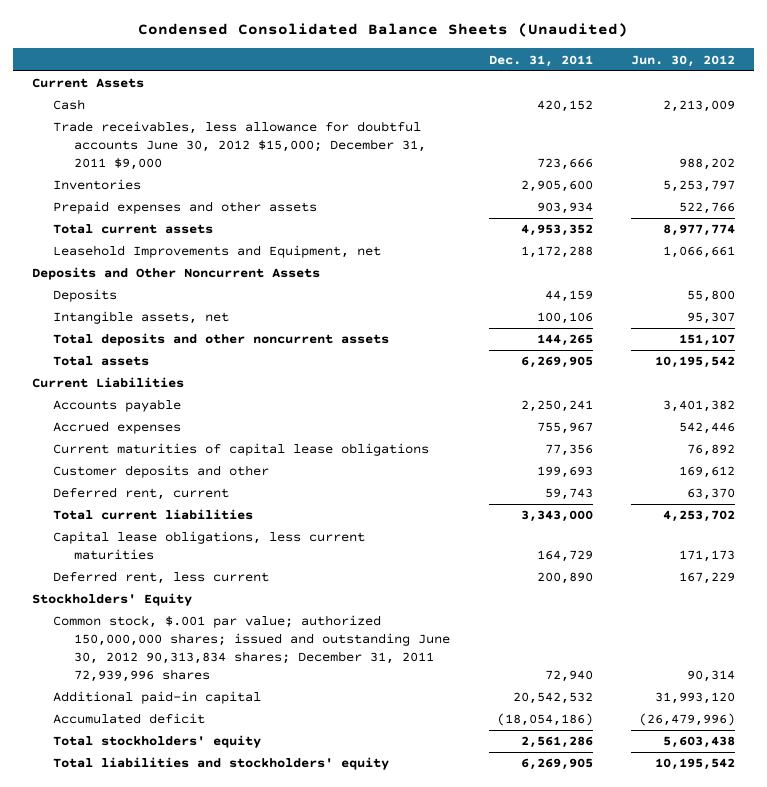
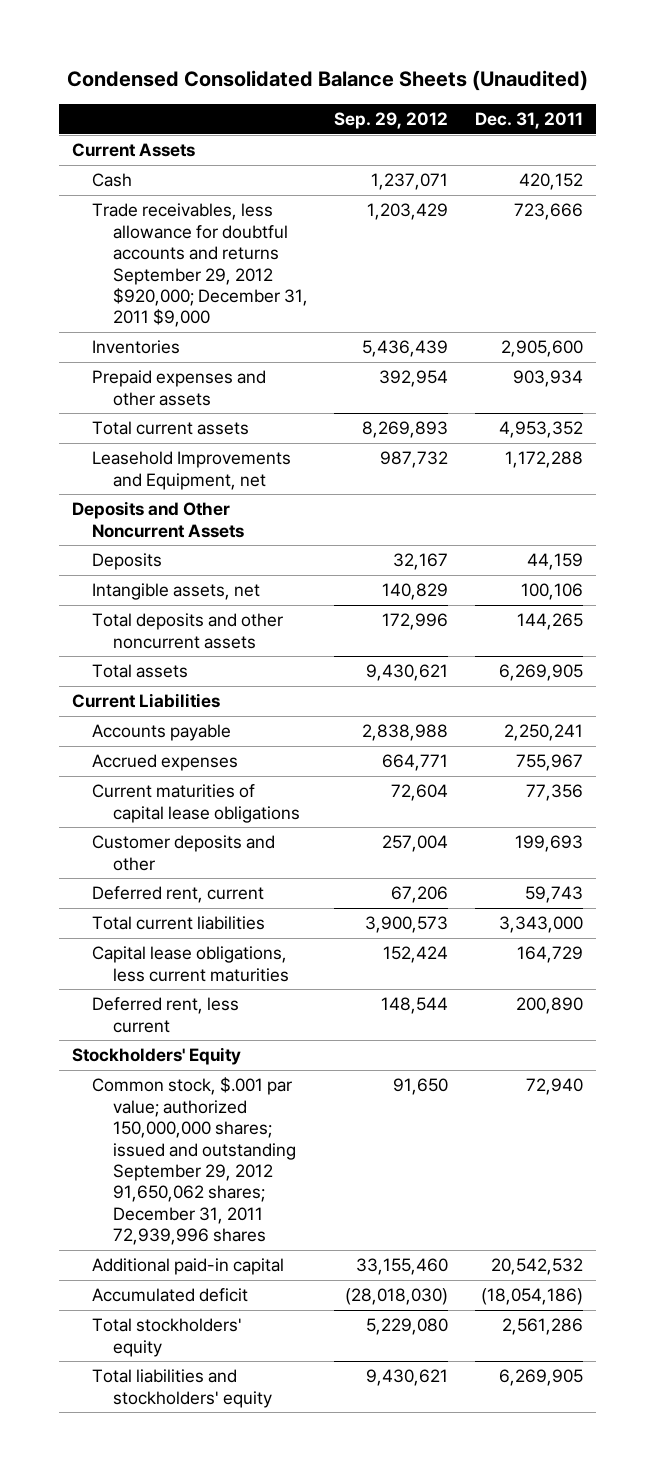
- | Dec. 31, 2011 | Jun. 30, 2012
+ | Sep. 29, 2012 | Dec. 31, 2011
- Trade receivables, less allowance for doubtful accounts June 30, 2012 $15,000; December 31, 2011 $9,000 | 723,666 | 988,202
+ Trade receivables, less allowance for doubtful accounts and returns September 29, 2012 $920,000; December 31, 2011 $9,000 | 1,203,429 | 723,666
- Common stock, $.001 par value; authorized 150,000,000 shares; issued and outstanding June 30, 2012 90,313,834 shares; December 31, 2011 72,939,996 shares | 72,940 | 90,314
+ Common stock, $.001 par value; authorized 150,000,000 shares; issued and outstanding September 29, 2012 91,650,062 shares; December 31, 2011 72,939,996 shares | 91,650 | 72,940

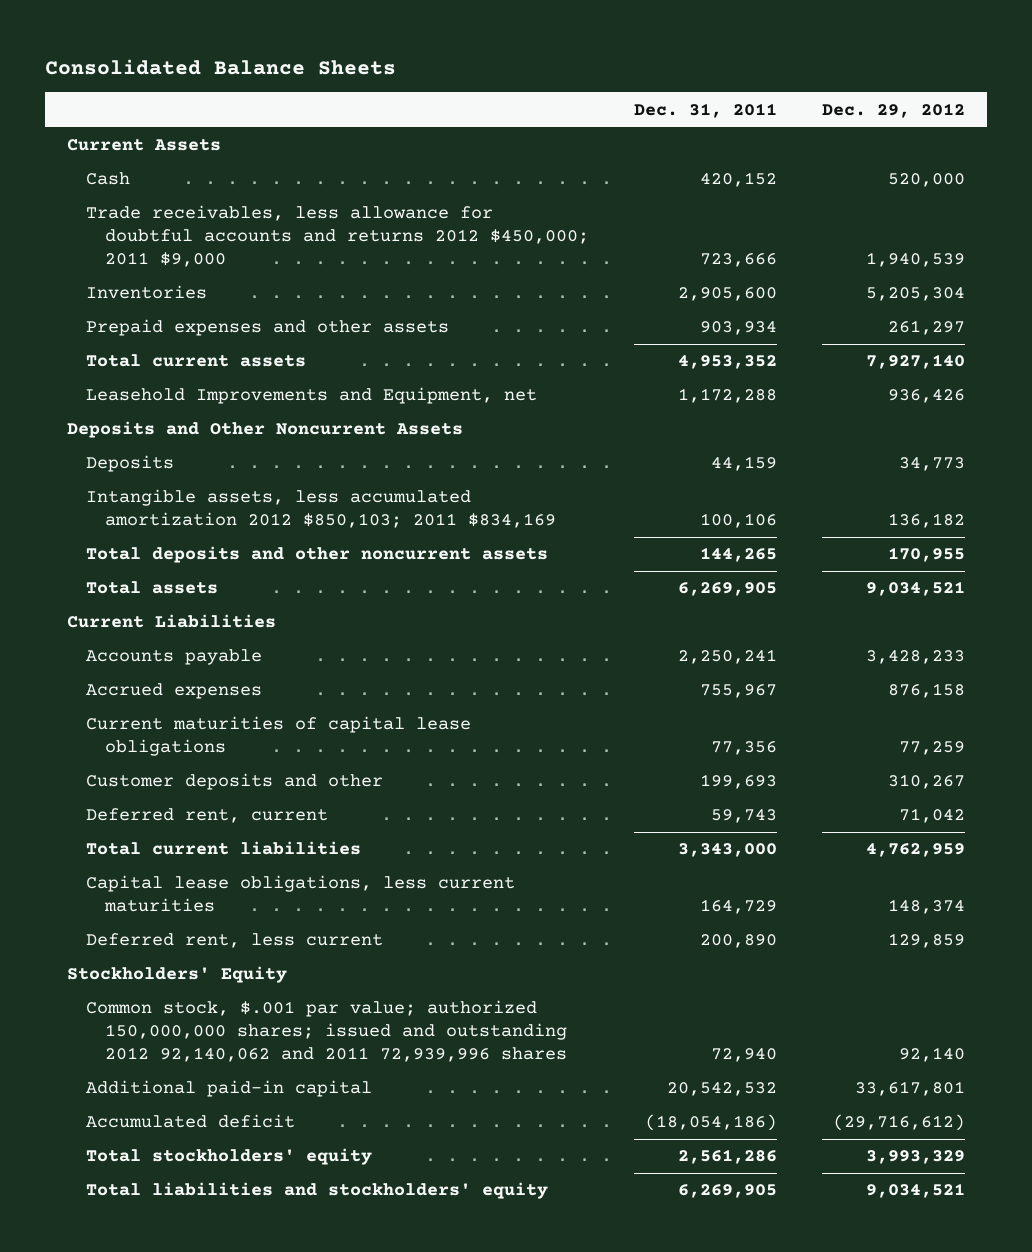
- Condensed Consolidated Balance Sheets (Unaudited)
+ Consolidated Balance Sheets
- | Sep. 29, 2012 | Dec. 31, 2011
+ | Dec. 31, 2011 | Dec. 29, 2012
- Trade receivables, less allowance for doubtful accounts and returns September 29, 2012 $920,000; December 31, 2011 $9,000 | 1,203,429 | 723,666
+ Trade receivables, less allowance for doubtful accounts and returns 2012 $450,000; 2011 $9,000 | 723,666 | 1,940,539
- Intangible assets, net | 140,829 | 100,106
+ Intangible assets, less accumulated amortization 2012 $850,103; 2011 $834,169 | 100,106 | 136,182
- Common stock, $.001 par value; authorized 150,000,000 shares; issued and outstanding September 29, 2012 91,650,062 shares; December 31, 2011 72,939,996 shares | 91,650 | 72,940
+ Common stock, $.001 par value; authorized 150,000,000 shares; issued and outstanding 2012 92,140,062 and 2011 72,939,996 shares | 72,940 | 92,140

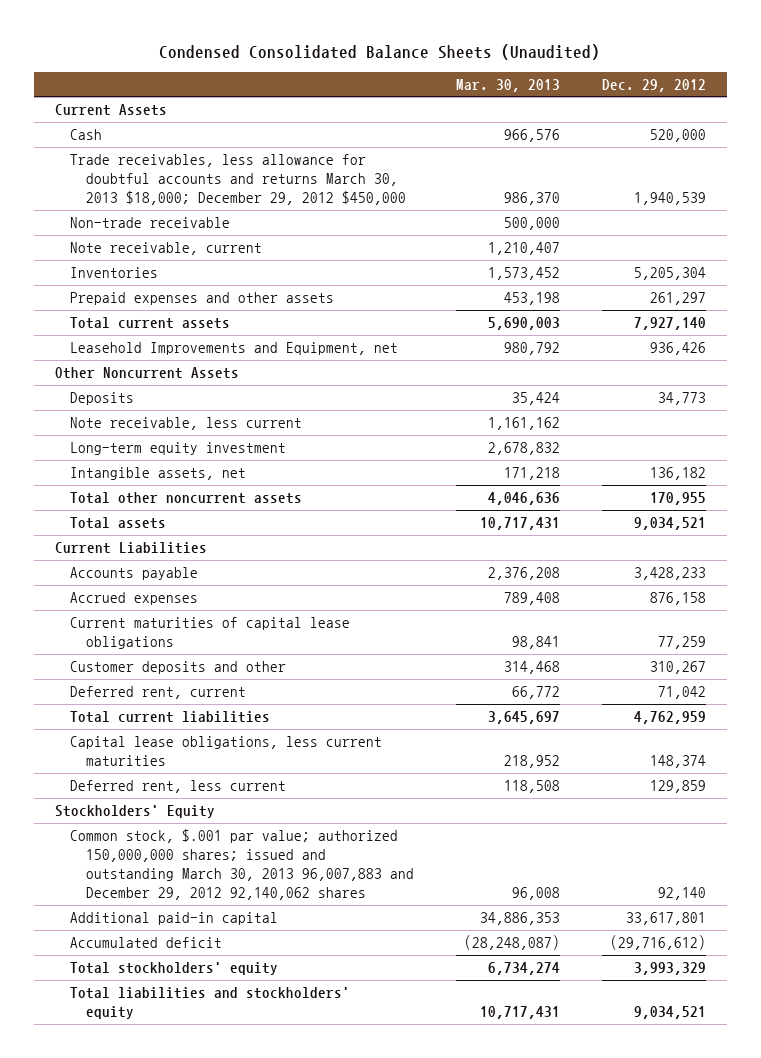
- Consolidated Balance Sheets
+ Condensed Consolidated Balance Sheets (Unaudited)
- | Dec. 31, 2011 | Dec. 29, 2012
+ | Mar. 30, 2013 | Dec. 29, 2012
- Trade receivables, less allowance for doubtful accounts and returns 2012 $450,000; 2011 $9,000 | 723,666 | 1,940,539
+ Trade receivables, less allowance for doubtful accounts and returns March 30, 2013 $18,000; December 29, 2012 $450,000 | 986,370 | 1,940,539
+ Non-trade receivable | 500,000 |
+ Note receivable, current | 1,210,407 |
- Deposits and Other Noncurrent Assets
+ Other Noncurrent Assets
- Intangible assets, less accumulated amortization 2012 $850,103; 2011 $834,169 | 100,106 | 136,182
- Total deposits and other noncurrent assets | 144,265 | 170,955
+ Note receivable, less current | 1,161,162 |
+ Long-term equity investment | 2,678,832 |
+ Intangible assets, net | 171,218 | 136,182
+ Total other noncurrent assets | 4,046,636 | 170,955
- Common stock, $.001 par value; authorized 150,000,000 shares; issued and outstanding 2012 92,140,062 and 2011 72,939,996 shares | 72,940 | 92,140
+ Common stock, $.001 par value; authorized 150,000,000 shares; issued and outstanding March 30, 2013 96,007,883 and December 29, 2012 92,140,062 shares | 96,008 | 92,140

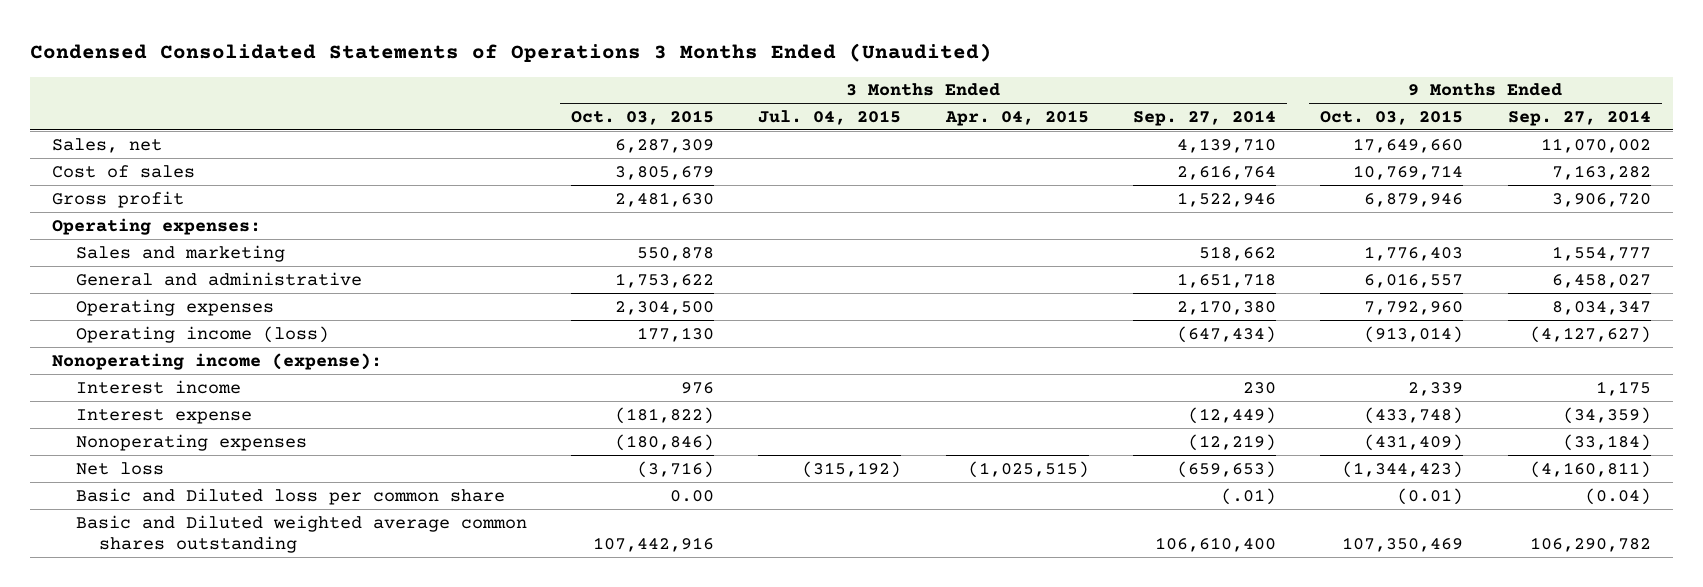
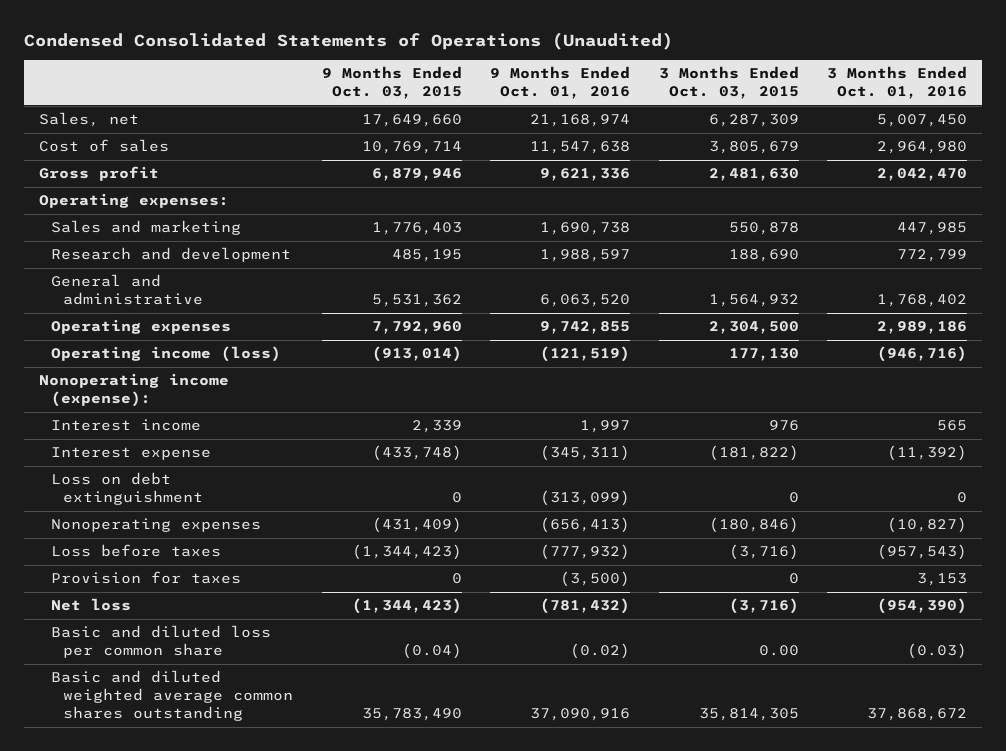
- Condensed Consolidated Statements of Operations 3 Months Ended (Unaudited)
+ Condensed Consolidated Statements of Operations (Unaudited)
- | 3 Months Ended Oct. 03, 2015 | 3 Months Ended Jul. 04, 2015 | 3 Months Ended Apr. 04, 2015 | 3 Months Ended Sep. 27, 2014 | 9 Months Ended Oct. 03, 2015 | 9 Months Ended Sep. 27, 2014
+ | 9 Months Ended Oct. 03, 2015 | 9 Months Ended Oct. 01, 2016 | 3 Months Ended Oct. 03, 2015 | 3 Months Ended Oct. 01, 2016
- General and administrative | 1,753,622 | | | 1,651,718 | 6,016,557 | 6,458,027
+ Research and development | 485,195 | 1,988,597 | 188,690 | 772,799
+ General and administrative | 5,531,362 | 6,063,520 | 1,564,932 | 1,768,402
+ Loss on debt extinguishment | 0 | (313,099) | 0 | 0
+ Loss before taxes | (1,344,423) | (777,932) | (3,716) | (957,543)
+ Provision for taxes | 0 | (3,500) | 0 | 3,153
- Basic and Diluted loss per common share | 0.00 | | | (.01) | (0.01) | (0.04)
- Basic and Diluted weighted average common shares outstanding | 107,442,916 | | | 106,610,400 | 107,350,469 | 106,290,782
+ Basic and diluted loss per common share | (0.04) | (0.02) | 0.00 | (0.03)
+ Basic and diluted weighted average common shares outstanding | 35,783,490 | 37,090,916 | 35,814,305 | 37,868,672

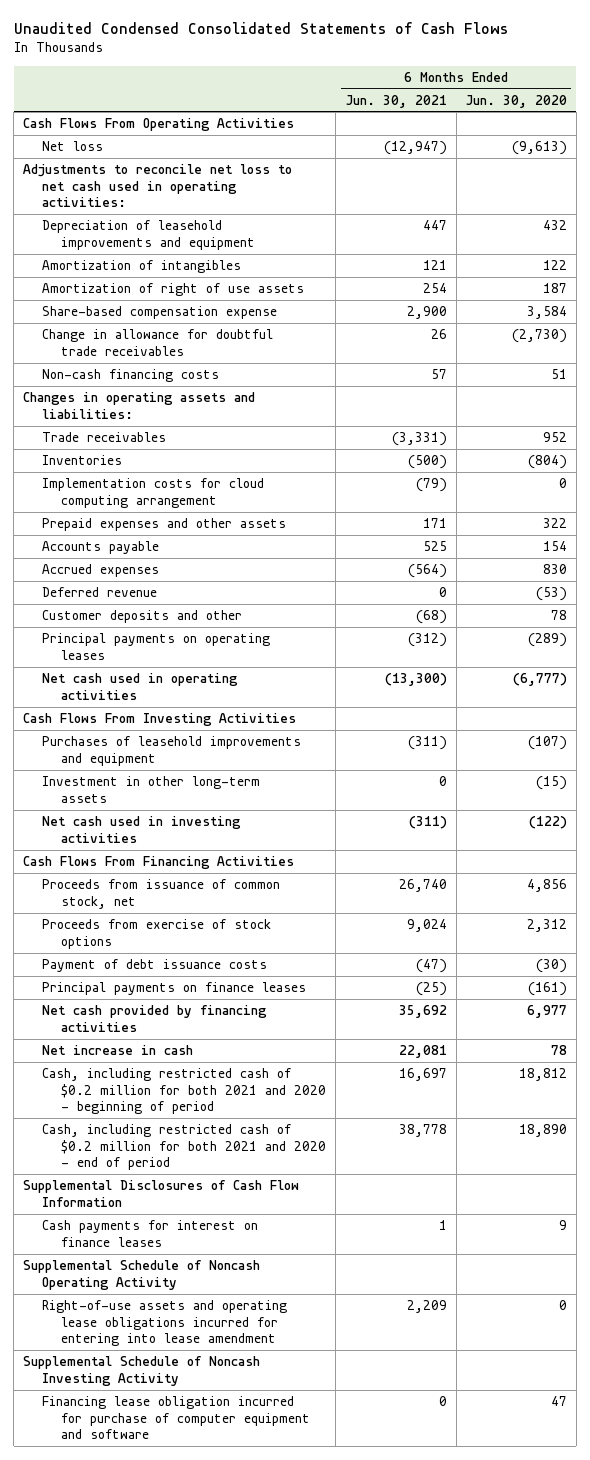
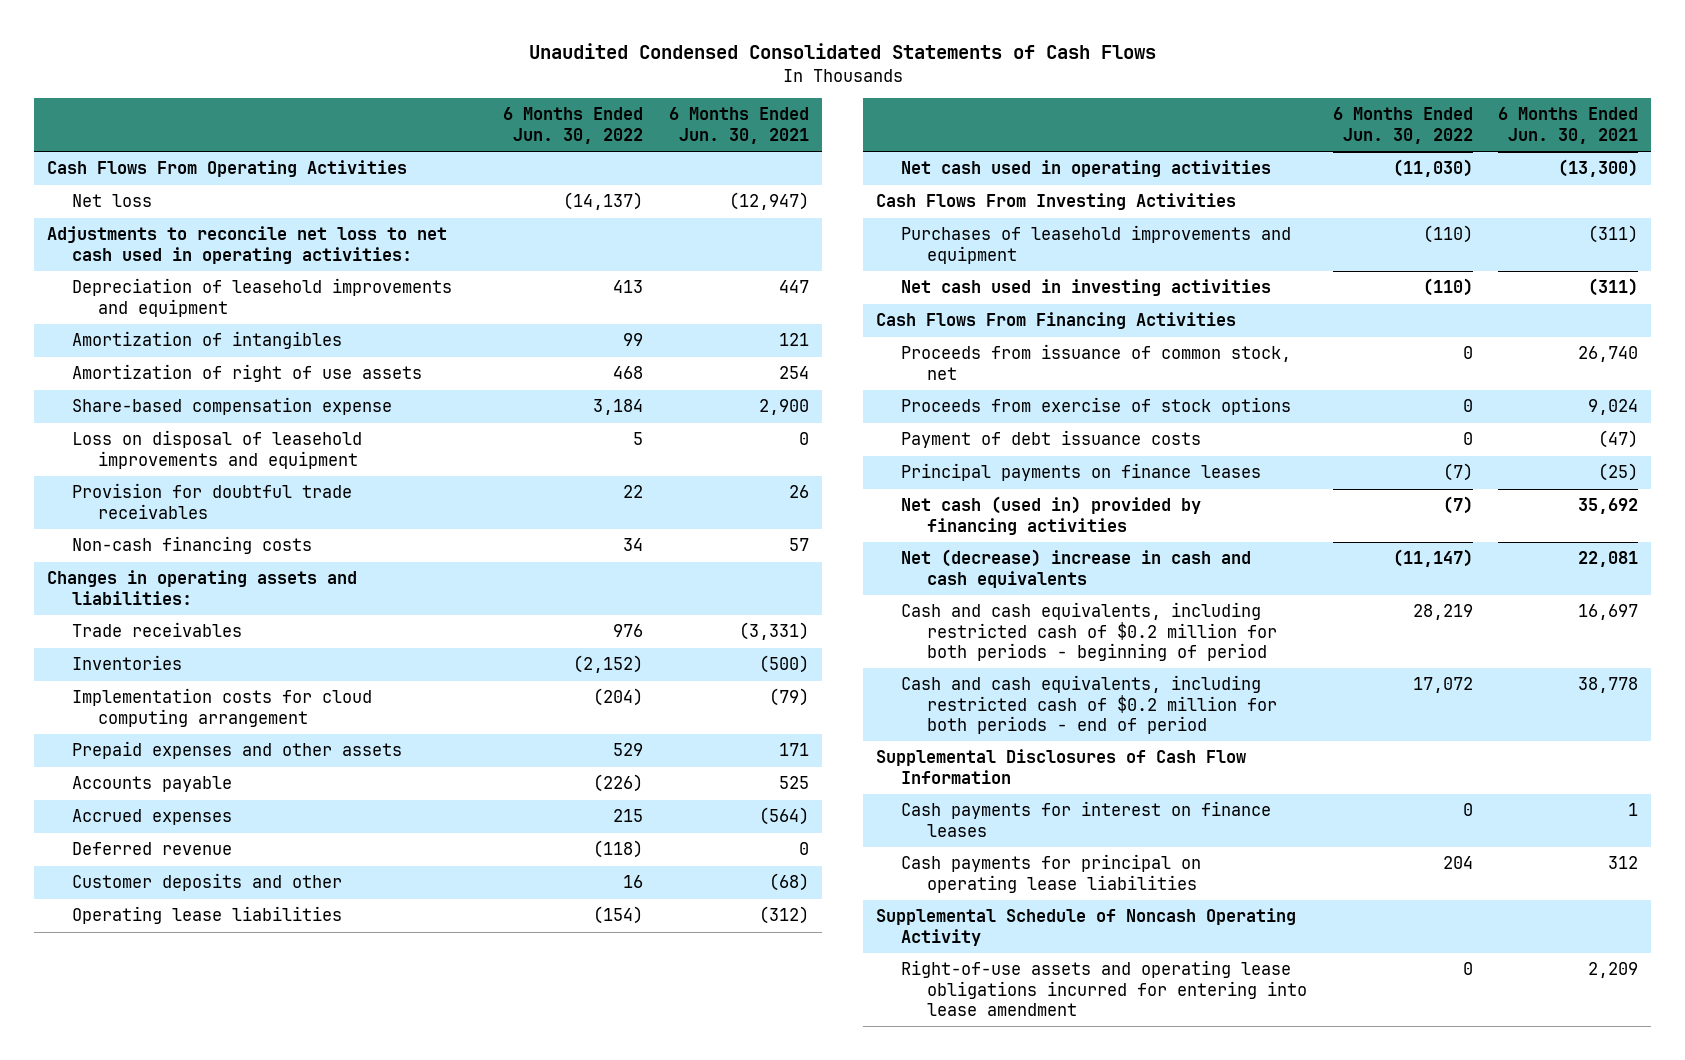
- | 6 Months Ended Jun. 30, 2021 | 6 Months Ended Jun. 30, 2020
+ | 6 Months Ended Jun. 30, 2022 | 6 Months Ended Jun. 30, 2021
- Change in allowance for doubtful trade receivables | 26 | (2,730)
+ Loss on disposal of leasehold improvements and equipment | 5 | 0
+ Provision for doubtful trade receivables | 22 | 26
- Principal payments on operating leases | (312) | (289)
+ Operating lease liabilities | (154) | (312)
- Investment in other long-term assets | 0 | (15)
- Net cash provided by financing activities | 35,692 | 6,977
- Net increase in cash | 22,081 | 78
- Cash, including restricted cash of $0.2 million for both 2021 and 2020 - beginning of period | 16,697 | 18,812
- Cash, including restricted cash of $0.2 million for both 2021 and 2020 - end of period | 38,778 | 18,890
+ Net cash (used in) provided by financing activities | (7) | 35,692
+ Net (decrease) increase in cash and cash equivalents | (11,147) | 22,081
+ Cash and cash equivalents, including restricted cash of $0.2 million for both periods - beginning of period | 28,219 | 16,697
+ Cash and cash equivalents, including restricted cash of $0.2 million for both periods - end of period | 17,072 | 38,778
+ Cash payments for principal on operating lease liabilities | 204 | 312
- Supplemental Schedule of Noncash Investing Activity
- Financing lease obligation incurred for purchase of computer equipment and software | 0 | 47

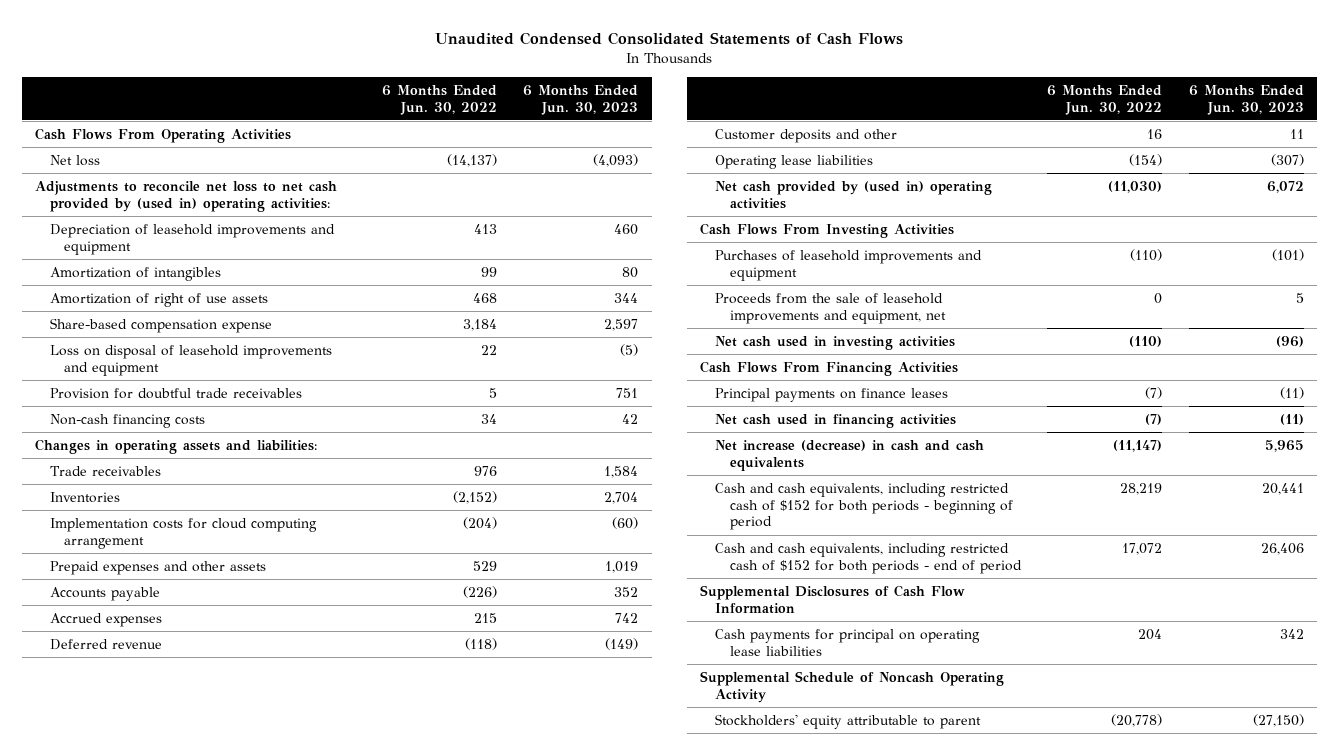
- | 6 Months Ended Jun. 30, 2022 | 6 Months Ended Jun. 30, 2021
+ | 6 Months Ended Jun. 30, 2022 | 6 Months Ended Jun. 30, 2023
- Adjustments to reconcile net loss to net cash used in operating activities:
+ Adjustments to reconcile net loss to net cash provided by (used in) operating activities:
- Loss on disposal of leasehold improvements and equipment | 5 | 0
- Provision for doubtful trade receivables | 22 | 26
+ Loss on disposal of leasehold improvements and equipment | 22 | (5)
+ Provision for doubtful trade receivables | 5 | 751
- Net cash used in operating activities | (11,030) | (13,300)
+ Net cash provided by (used in) operating activities | (11,030) | 6,072
+ Proceeds from the sale of leasehold improvements and equipment, net | 0 | 5
- Proceeds from issuance of common stock, net | 0 | 26,740
- Proceeds from exercise of stock options | 0 | 9,024
- Payment of debt issuance costs | 0 | (47)
- Net cash (used in) provided by financing activities | (7) | 35,692
- Net (decrease) increase in cash and cash equivalents | (11,147) | 22,081
- Cash and cash equivalents, including restricted cash of $0.2 million for both periods - beginning of period | 28,219 | 16,697
- Cash and cash equivalents, including restricted cash of $0.2 million for both periods - end of period | 17,072 | 38,778
+ Net cash used in financing activities | (7) | (11)
+ Net increase (decrease) in cash and cash equivalents | (11,147) | 5,965
+ Cash and cash equivalents, including restricted cash of $152 for both periods - beginning of period | 28,219 | 20,441
+ Cash and cash equivalents, including restricted cash of $152 for both periods - end of period | 17,072 | 26,406
- Cash payments for interest on finance leases | 0 | 1
- Right-of-use assets and operating lease obligations incurred for entering into lease amendment | 0 | 2,209
+ Stockholders' equity attributable to parent | (20,778) | (27,150)

